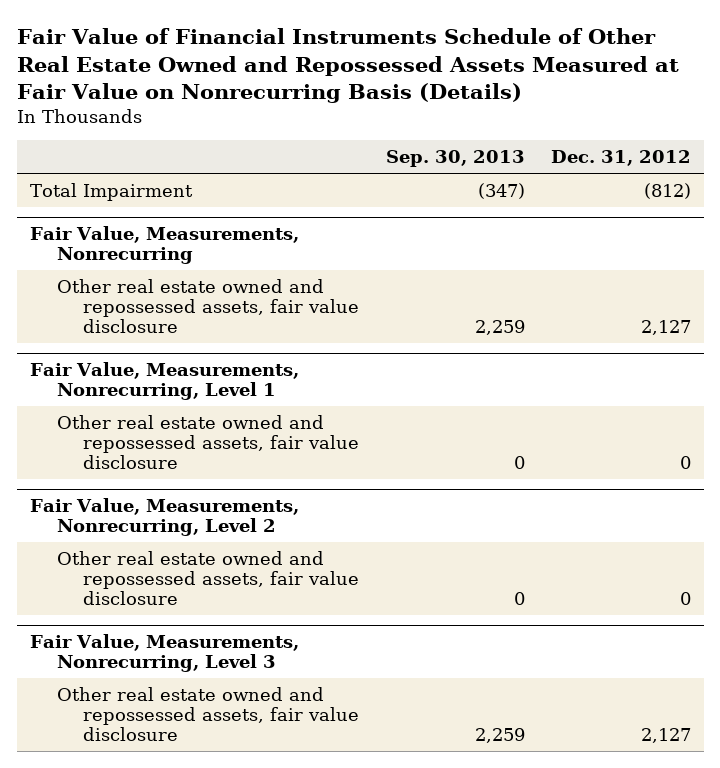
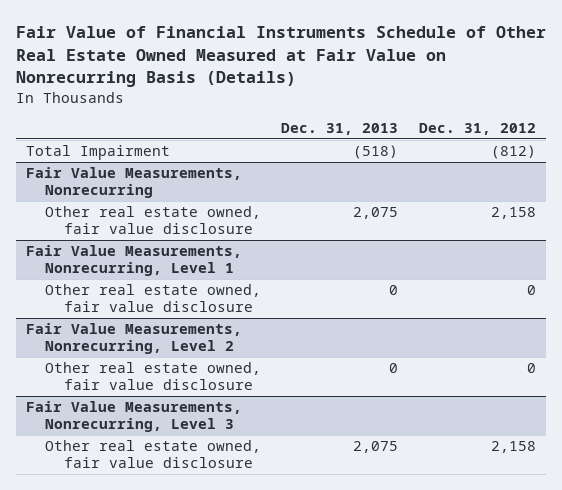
- Fair Value of Financial Instruments Schedule of Other Real Estate Owned and Repossessed Assets Measured at Fair Value on Nonrecurring Basis (Details)
+ Fair Value of Financial Instruments Schedule of Other Real Estate Owned Measured at Fair Value on Nonrecurring Basis (Details)
- | Sep. 30, 2013 | Dec. 31, 2012
+ | Dec. 31, 2013 | Dec. 31, 2012
- Fair Value, Measurements, Nonrecurring
- Other real estate owned and repossessed assets, fair value disclosure | 2,259 | 2,127
- Fair Value, Measurements, Nonrecurring, Level 1
- Other real estate owned and repossessed assets, fair value disclosure | 0 | 0
- Fair Value, Measurements, Nonrecurring, Level 2
- Other real estate owned and repossessed assets, fair value disclosure | 0 | 0
- Fair Value, Measurements, Nonrecurring, Level 3
- Other real estate owned and repossessed assets, fair value disclosure | 2,259 | 2,127
+ Fair Value Measurements, Nonrecurring
+ Other real estate owned, fair value disclosure | 2,075 | 2,158
+ Fair Value Measurements, Nonrecurring, Level 1
+ Other real estate owned, fair value disclosure | 0 | 0
+ Fair Value Measurements, Nonrecurring, Level 2
+ Other real estate owned, fair value disclosure | 0 | 0
+ Fair Value Measurements, Nonrecurring, Level 3
+ Other real estate owned, fair value disclosure | 2,075 | 2,158

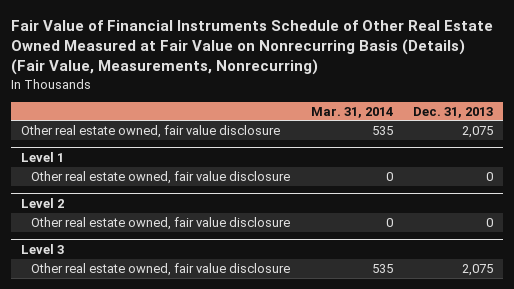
- Fair Value of Financial Instruments Schedule of Other Real Estate Owned Measured at Fair Value on Nonrecurring Basis (Details)
+ Fair Value of Financial Instruments Schedule of Other Real Estate Owned Measured at Fair Value on Nonrecurring Basis (Details) (Fair Value, Measurements, Nonrecurring)
- | Dec. 31, 2013 | Dec. 31, 2012
+ | Mar. 31, 2014 | Dec. 31, 2013
- Total Impairment | (518) | (812)
- Fair Value Measurements, Nonrecurring
- Fair Value Measurements, Nonrecurring, Level 1
+ Level 1
- Fair Value Measurements, Nonrecurring, Level 2
+ Level 2
- Fair Value Measurements, Nonrecurring, Level 3
+ Level 3

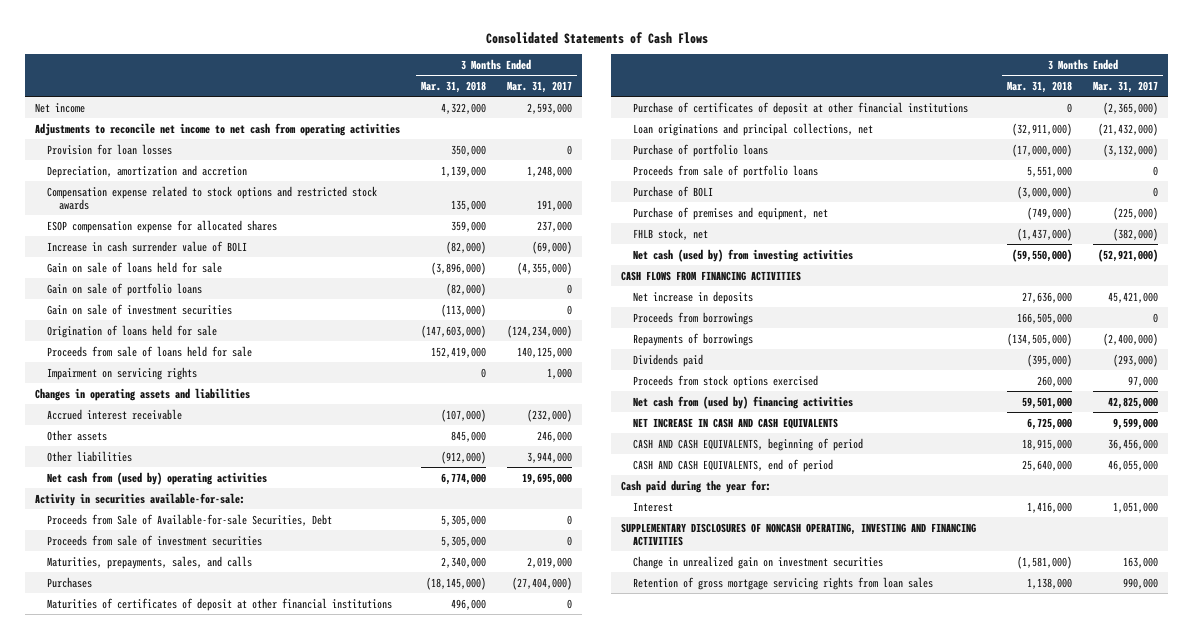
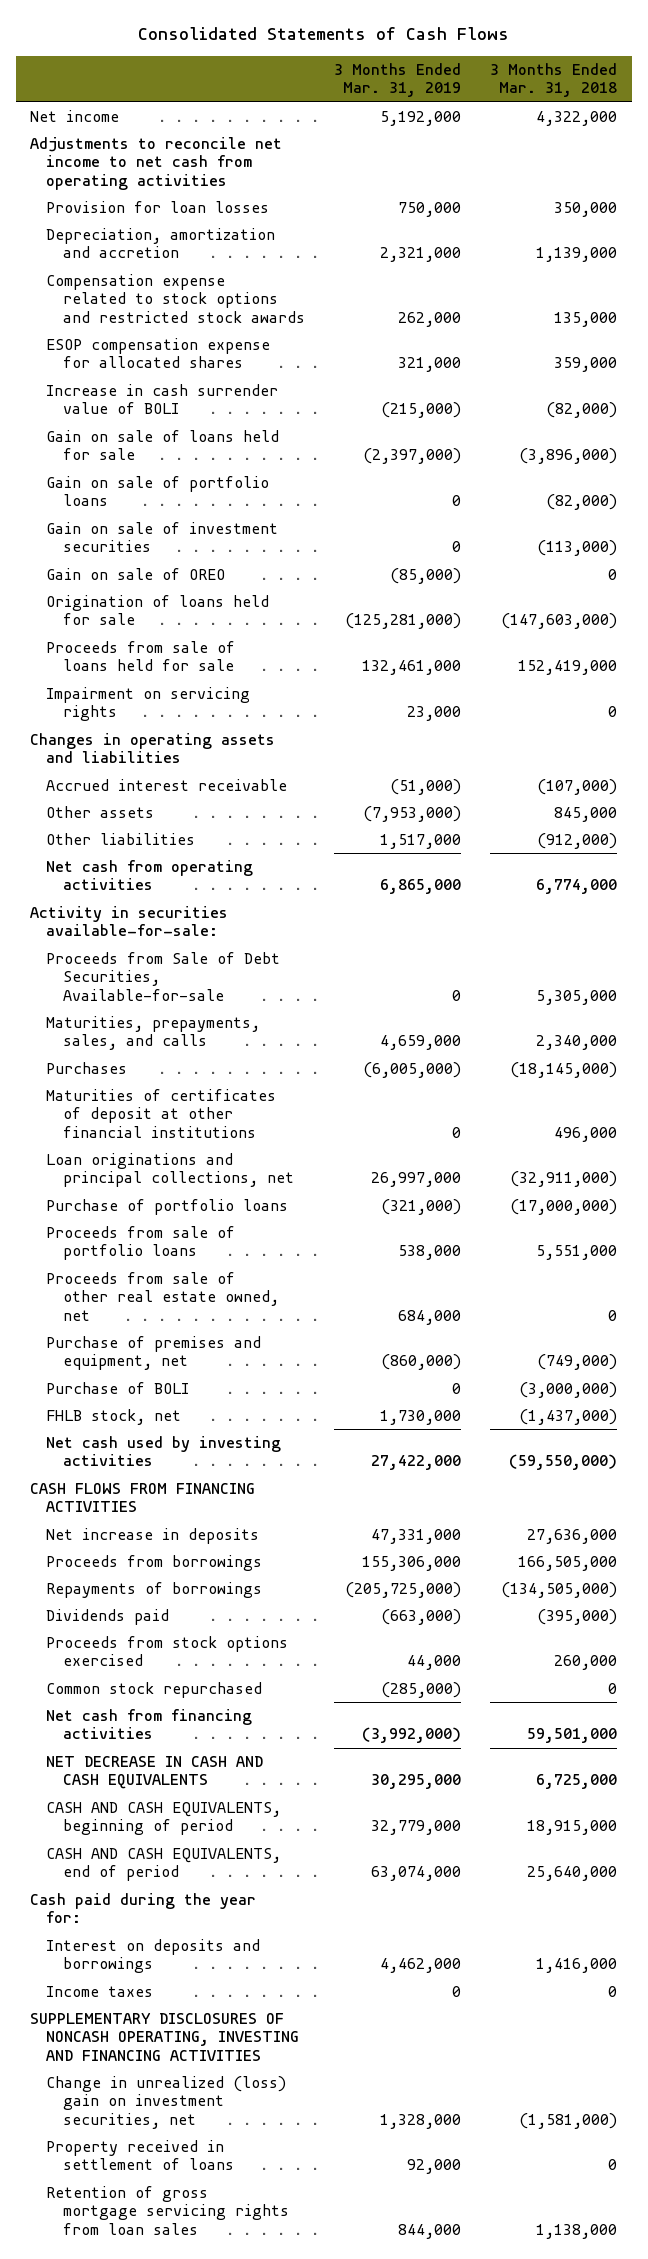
- | 3 Months Ended Mar. 31, 2018 | 3 Months Ended Mar. 31, 2017
+ | 3 Months Ended Mar. 31, 2019 | 3 Months Ended Mar. 31, 2018
+ Gain on sale of OREO | (85,000) | 0
- Net cash from (used by) operating activities | 6,774,000 | 19,695,000
+ Net cash from operating activities | 6,865,000 | 6,774,000
- Proceeds from Sale of Available-for-sale Securities, Debt | 5,305,000 | 0
- Proceeds from sale of investment securities | 5,305,000 | 0
+ Proceeds from Sale of Debt Securities, Available-for-sale | 0 | 5,305,000
- Purchase of certificates of deposit at other financial institutions | 0 | (2,365,000)
+ Proceeds from sale of other real estate owned, net | 684,000 | 0
moved down: Purchase of BOLI | 0 | (3,000,000)
- Net cash (used by) from investing activities | (59,550,000) | (52,921,000)
+ Net cash used by investing activities | 27,422,000 | (59,550,000)
- Net cash from (used by) financing activities | 59,501,000 | 42,825,000
- NET INCREASE IN CASH AND CASH EQUIVALENTS | 6,725,000 | 9,599,000
+ Common stock repurchased | (285,000) | 0
+ Net cash from financing activities | (3,992,000) | 59,501,000
+ NET DECREASE IN CASH AND CASH EQUIVALENTS | 30,295,000 | 6,725,000
- Interest | 1,416,000 | 1,051,000
+ Interest on deposits and borrowings | 4,462,000 | 1,416,000
+ Income taxes | 0 | 0
- Change in unrealized gain on investment securities | (1,581,000) | 163,000
+ Change in unrealized (loss) gain on investment securities, net | 1,328,000 | (1,581,000)
+ Property received in settlement of loans | 92,000 | 0

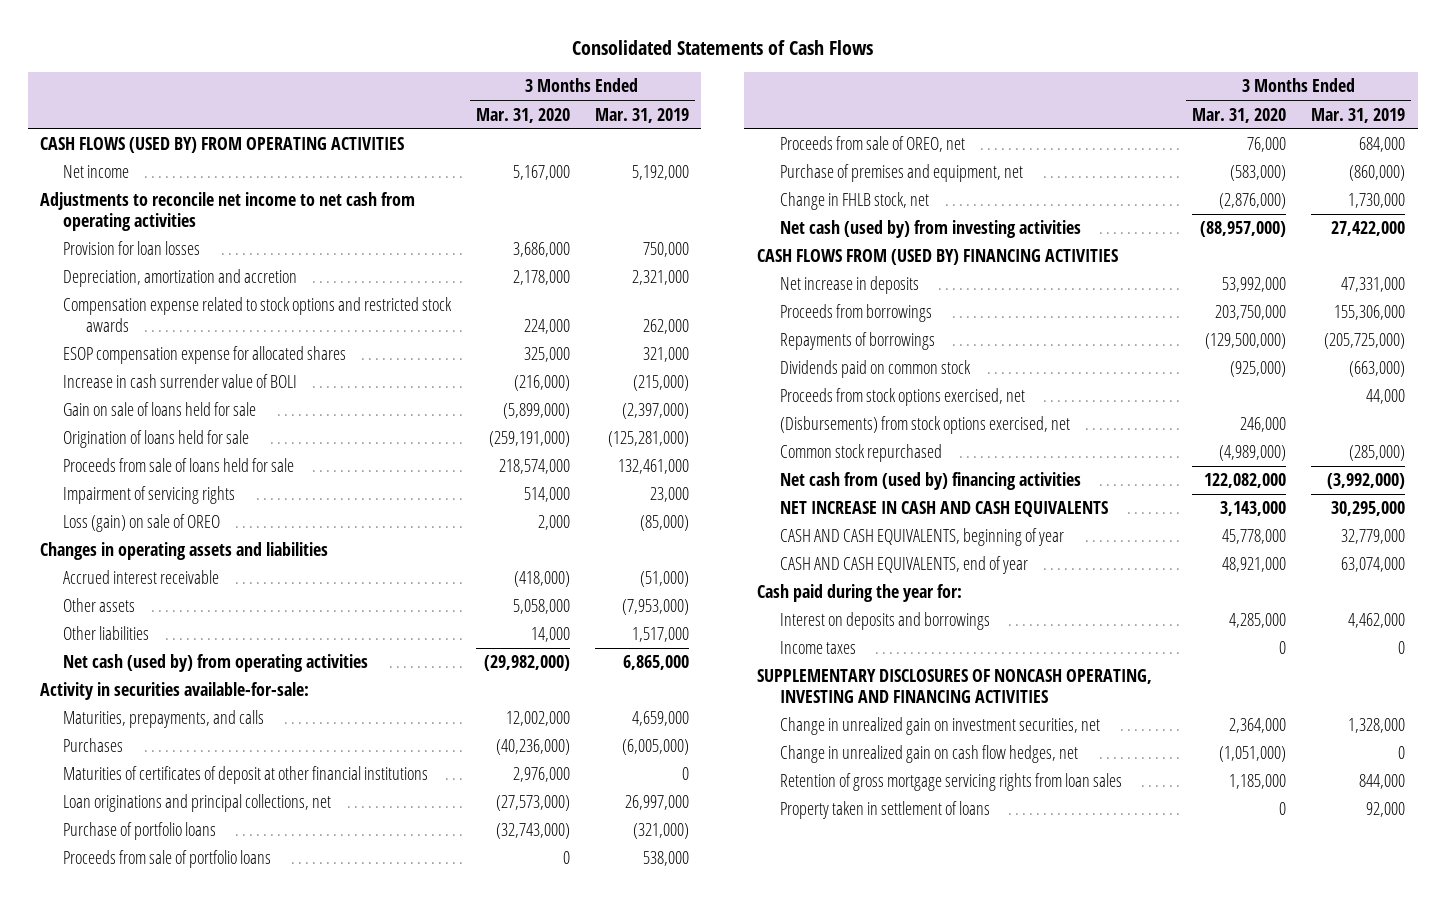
- | 3 Months Ended Mar. 31, 2019 | 3 Months Ended Mar. 31, 2018
+ | 3 Months Ended Mar. 31, 2020 | 3 Months Ended Mar. 31, 2019
+ CASH FLOWS (USED BY) FROM OPERATING ACTIVITIES
- Gain on sale of portfolio loans | 0 | (82,000)
- Gain on sale of investment securities | 0 | (113,000)
- Gain on sale of OREO | (85,000) | 0
- Impairment on servicing rights | 23,000 | 0
+ Impairment of servicing rights | 514,000 | 23,000
+ Loss (gain) on sale of OREO | 2,000 | (85,000)
- Net cash from operating activities | 6,865,000 | 6,774,000
+ Net cash (used by) from operating activities | (29,982,000) | 6,865,000
- Proceeds from Sale of Debt Securities, Available-for-sale | 0 | 5,305,000
- Maturities, prepayments, sales, and calls | 4,659,000 | 2,340,000
+ Maturities, prepayments, and calls | 12,002,000 | 4,659,000
- Proceeds from sale of other real estate owned, net | 684,000 | 0
+ Proceeds from sale of OREO, net | 76,000 | 684,000
- Purchase of BOLI | 0 | (3,000,000)
- FHLB stock, net | 1,730,000 | (1,437,000)
- Net cash used by investing activities | 27,422,000 | (59,550,000)
- CASH FLOWS FROM FINANCING ACTIVITIES
+ Change in FHLB stock, net | (2,876,000) | 1,730,000
+ Net cash (used by) from investing activities | (88,957,000) | 27,422,000
+ CASH FLOWS FROM (USED BY) FINANCING ACTIVITIES
- Dividends paid | (663,000) | (395,000)
- Proceeds from stock options exercised | 44,000 | 260,000
+ Dividends paid on common stock | (925,000) | (663,000)
+ Proceeds from stock options exercised, net | | 44,000
+ (Disbursements) from stock options exercised, net | 246,000 |
- Net cash from financing activities | (3,992,000) | 59,501,000
- NET DECREASE IN CASH AND CASH EQUIVALENTS | 30,295,000 | 6,725,000
- CASH AND CASH EQUIVALENTS, beginning of period | 32,779,000 | 18,915,000
- CASH AND CASH EQUIVALENTS, end of period | 63,074,000 | 25,640,000
+ Net cash from (used by) financing activities | 122,082,000 | (3,992,000)
+ NET INCREASE IN CASH AND CASH EQUIVALENTS | 3,143,000 | 30,295,000
+ CASH AND CASH EQUIVALENTS, beginning of year | 45,778,000 | 32,779,000
+ CASH AND CASH EQUIVALENTS, end of year | 48,921,000 | 63,074,000
- Change in unrealized (loss) gain on investment securities, net | 1,328,000 | (1,581,000)
- Property received in settlement of loans | 92,000 | 0
+ Change in unrealized gain on investment securities, net | 2,364,000 | 1,328,000
+ Change in unrealized gain on cash flow hedges, net | (1,051,000) | 0
+ Property taken in settlement of loans | 0 | 92,000

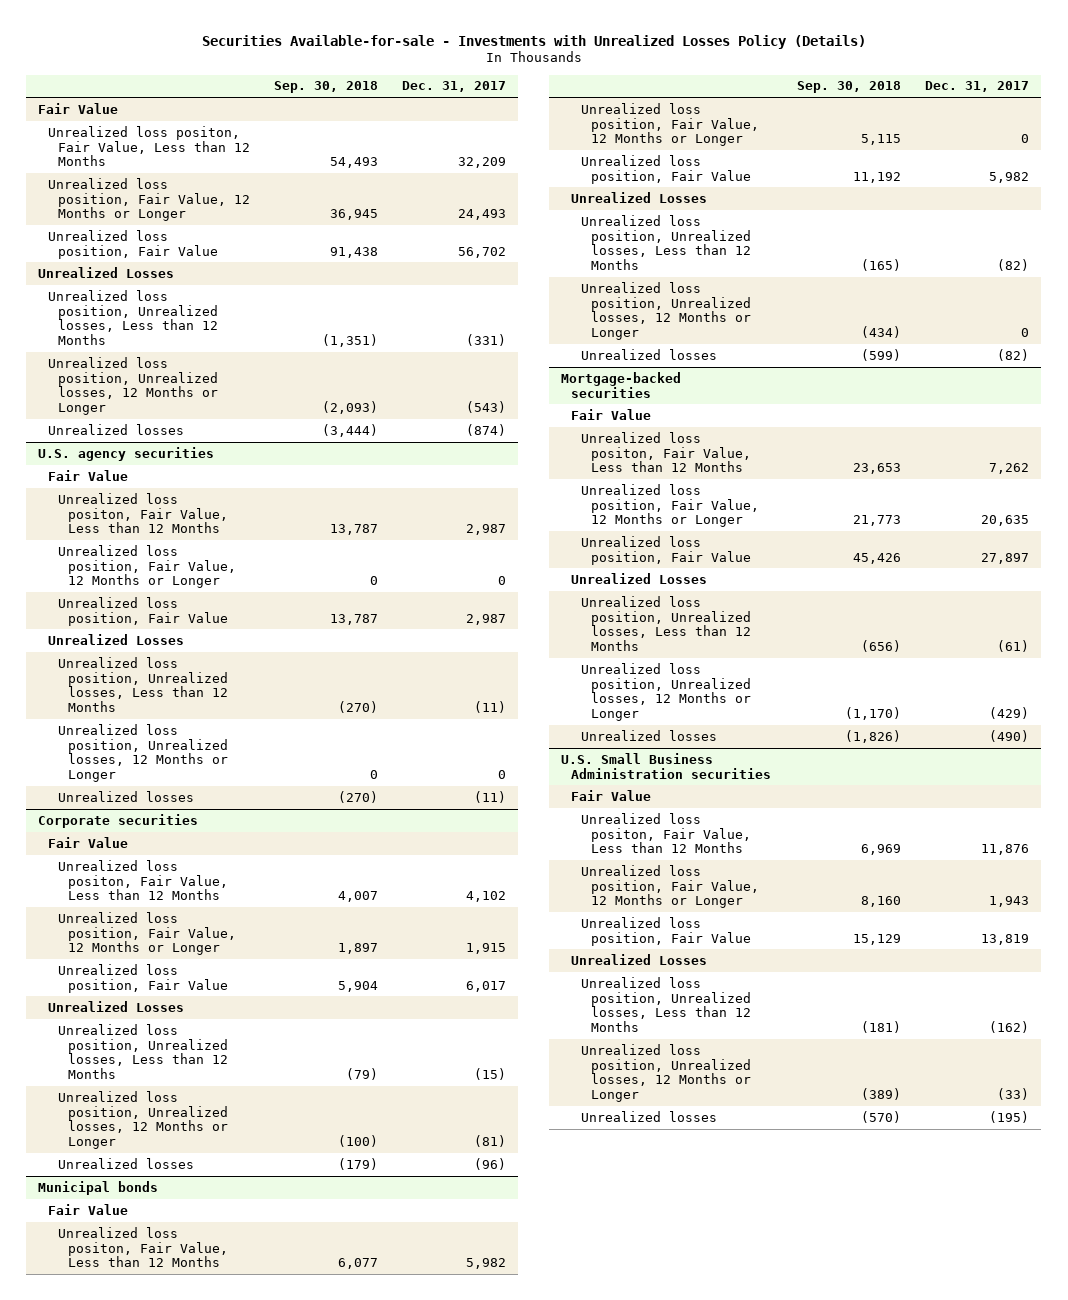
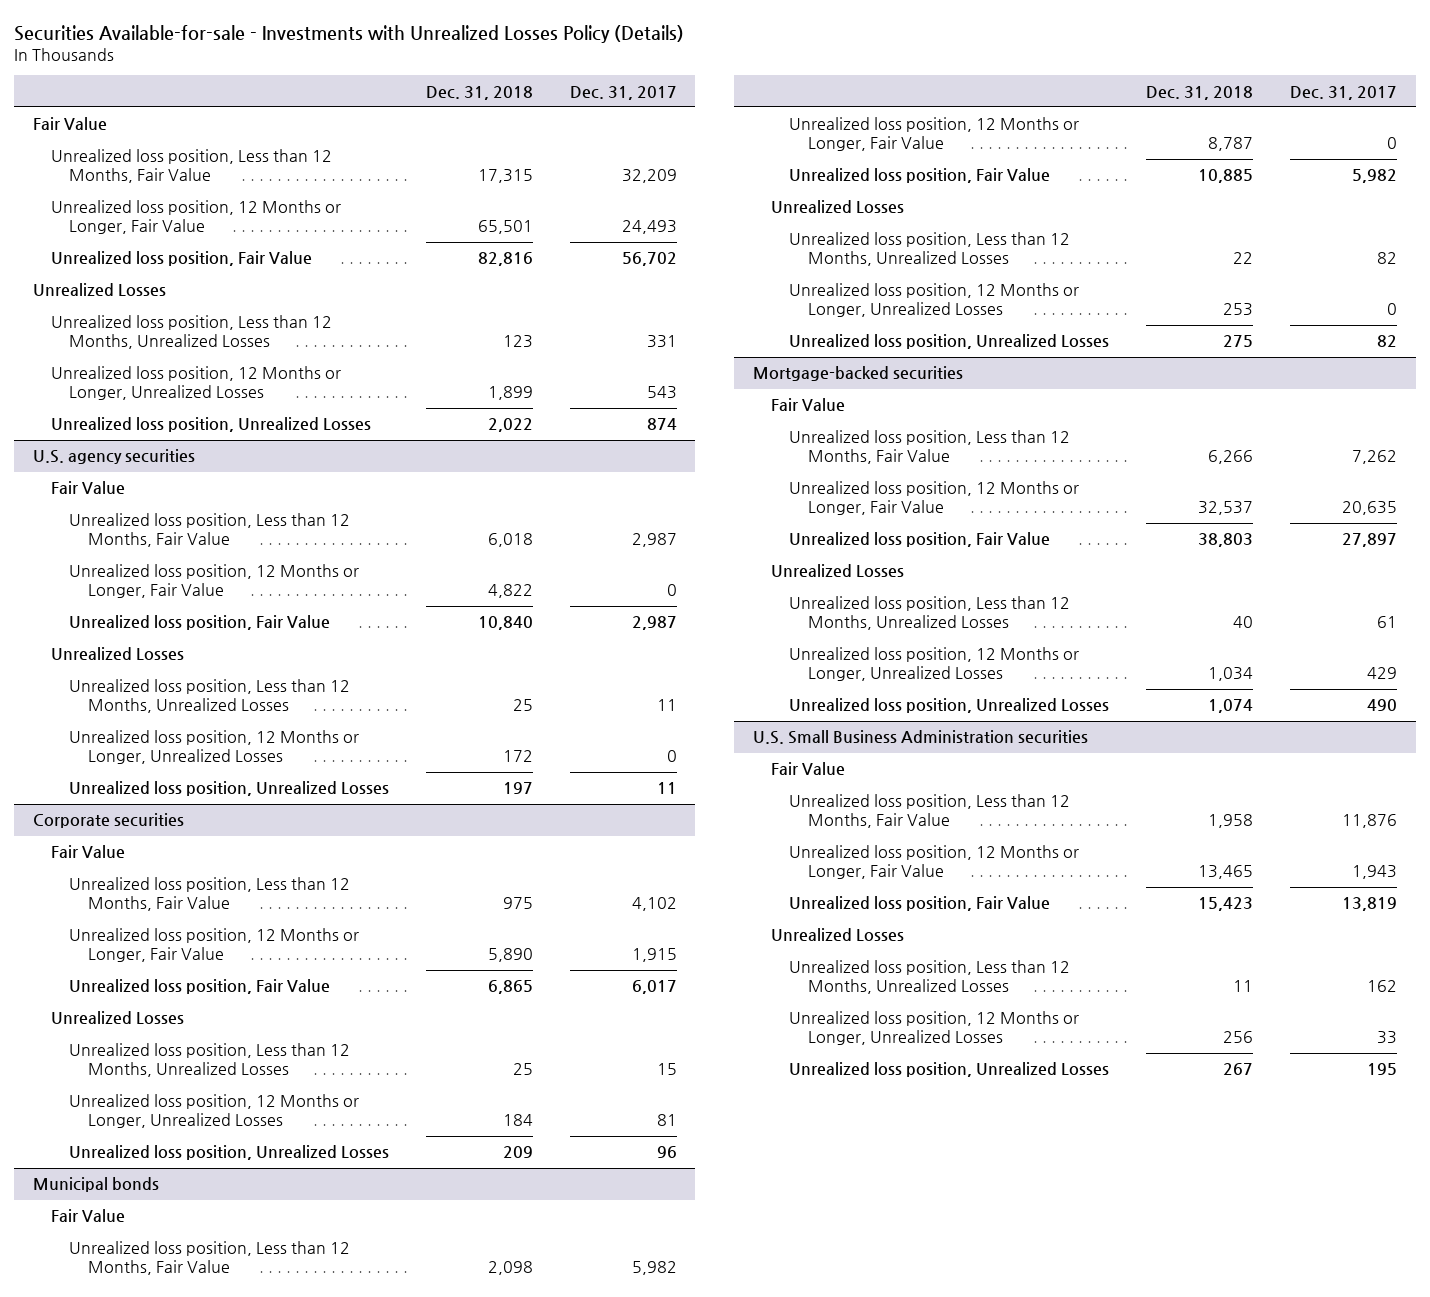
- | Sep. 30, 2018 | Dec. 31, 2017
+ | Dec. 31, 2018 | Dec. 31, 2017
- Unrealized loss positon, Fair Value, Less than 12 Months | 54,493 | 32,209
- Unrealized loss position, Fair Value, 12 Months or Longer | 36,945 | 24,493
+ Unrealized loss position, Less than 12 Months, Fair Value | 17,315 | 32,209
+ Unrealized loss position, 12 Months or Longer, Fair Value | 65,501 | 24,493
- Unrealized loss position, Unrealized losses, Less than 12 Months | (1,351) | (331)
- Unrealized loss position, Unrealized losses, 12 Months or Longer | (2,093) | (543)
- Unrealized losses | (3,444) | (874)
+ Unrealized loss position, Less than 12 Months, Unrealized Losses | 123 | 331
+ Unrealized loss position, 12 Months or Longer, Unrealized Losses | 1,899 | 543
+ Unrealized loss position, Unrealized Losses | 2,022 | 874
@ U.S. agency securities
- Unrealized loss positon, Fair Value, Less than 12 Months | 13,787 | 2,987
- Unrealized loss position, Fair Value, 12 Months or Longer | 0 | 0
+ Unrealized loss position, Less than 12 Months, Fair Value | 6,018 | 2,987
+ Unrealized loss position, 12 Months or Longer, Fair Value | 4,822 | 0
- Unrealized loss position, Unrealized losses, Less than 12 Months | (270) | (11)
- Unrealized loss position, Unrealized losses, 12 Months or Longer | 0 | 0
- Unrealized losses | (270) | (11)
+ Unrealized loss position, Less than 12 Months, Unrealized Losses | 25 | 11
+ Unrealized loss position, 12 Months or Longer, Unrealized Losses | 172 | 0
+ Unrealized loss position, Unrealized Losses | 197 | 11
@ Corporate securities
- Unrealized loss positon, Fair Value, Less than 12 Months | 4,007 | 4,102
- Unrealized loss position, Fair Value, 12 Months or Longer | 1,897 | 1,915
+ Unrealized loss position, Less than 12 Months, Fair Value | 975 | 4,102
+ Unrealized loss position, 12 Months or Longer, Fair Value | 5,890 | 1,915
- Unrealized loss position, Unrealized losses, Less than 12 Months | (79) | (15)
- Unrealized loss position, Unrealized losses, 12 Months or Longer | (100) | (81)
- Unrealized losses | (179) | (96)
+ Unrealized loss position, Less than 12 Months, Unrealized Losses | 25 | 15
+ Unrealized loss position, 12 Months or Longer, Unrealized Losses | 184 | 81
+ Unrealized loss position, Unrealized Losses | 209 | 96
@ Municipal bonds
- Unrealized loss positon, Fair Value, Less than 12 Months | 6,077 | 5,982
- Unrealized loss position, Fair Value, 12 Months or Longer | 5,115 | 0
+ Unrealized loss position, Less than 12 Months, Fair Value | 2,098 | 5,982
+ Unrealized loss position, 12 Months or Longer, Fair Value | 8,787 | 0
- Unrealized loss position, Unrealized losses, Less than 12 Months | (165) | (82)
- Unrealized loss position, Unrealized losses, 12 Months or Longer | (434) | 0
- Unrealized losses | (599) | (82)
+ Unrealized loss position, Less than 12 Months, Unrealized Losses | 22 | 82
+ Unrealized loss position, 12 Months or Longer, Unrealized Losses | 253 | 0
+ Unrealized loss position, Unrealized Losses | 275 | 82
@ Mortgage-backed securities
- Unrealized loss positon, Fair Value, Less than 12 Months | 23,653 | 7,262
- Unrealized loss position, Fair Value, 12 Months or Longer | 21,773 | 20,635
+ Unrealized loss position, Less than 12 Months, Fair Value | 6,266 | 7,262
+ Unrealized loss position, 12 Months or Longer, Fair Value | 32,537 | 20,635
- Unrealized loss position, Unrealized losses, Less than 12 Months | (656) | (61)
- Unrealized loss position, Unrealized losses, 12 Months or Longer | (1,170) | (429)
- Unrealized losses | (1,826) | (490)
+ Unrealized loss position, Less than 12 Months, Unrealized Losses | 40 | 61
+ Unrealized loss position, 12 Months or Longer, Unrealized Losses | 1,034 | 429
+ Unrealized loss position, Unrealized Losses | 1,074 | 490
@ U.S. Small Business Administration securities
- Unrealized loss positon, Fair Value, Less than 12 Months | 6,969 | 11,876
- Unrealized loss position, Fair Value, 12 Months or Longer | 8,160 | 1,943
+ Unrealized loss position, Less than 12 Months, Fair Value | 1,958 | 11,876
+ Unrealized loss position, 12 Months or Longer, Fair Value | 13,465 | 1,943
- Unrealized loss position, Unrealized losses, Less than 12 Months | (181) | (162)
- Unrealized loss position, Unrealized losses, 12 Months or Longer | (389) | (33)
- Unrealized losses | (570) | (195)
+ Unrealized loss position, Less than 12 Months, Unrealized Losses | 11 | 162
+ Unrealized loss position, 12 Months or Longer, Unrealized Losses | 256 | 33
+ Unrealized loss position, Unrealized Losses | 267 | 195

